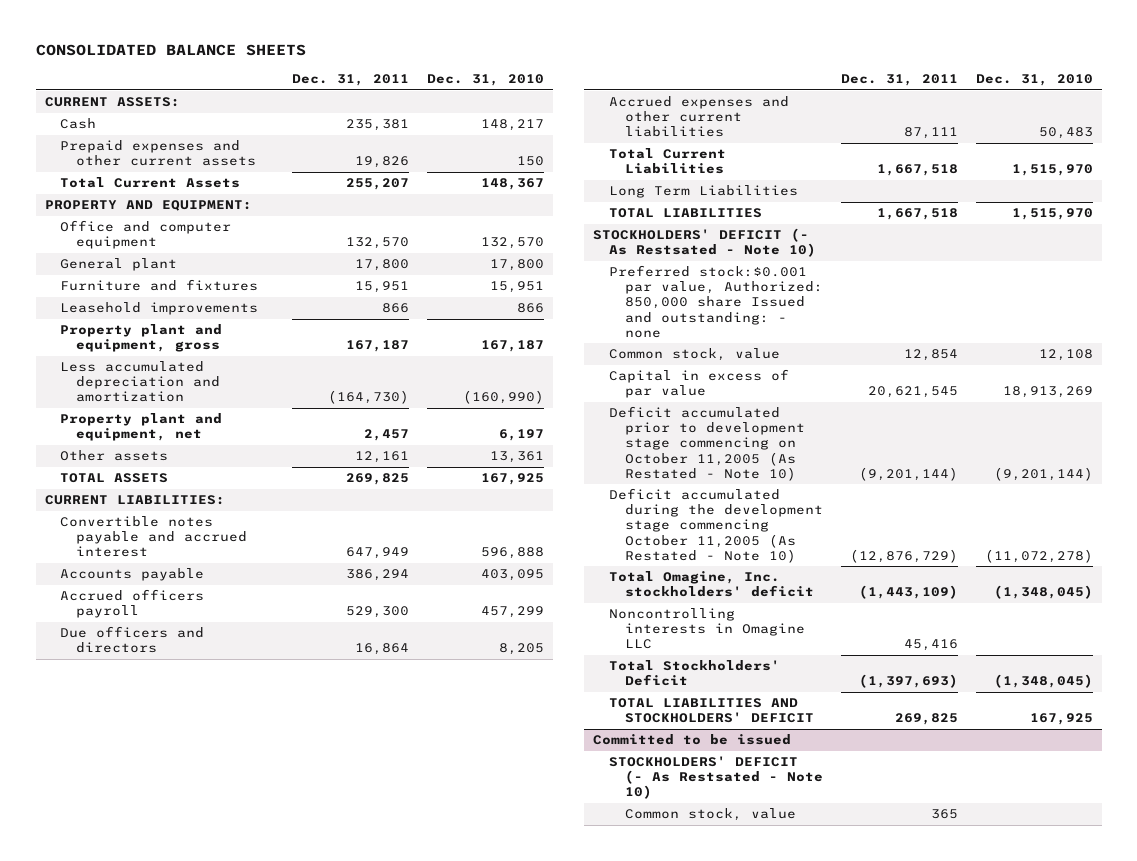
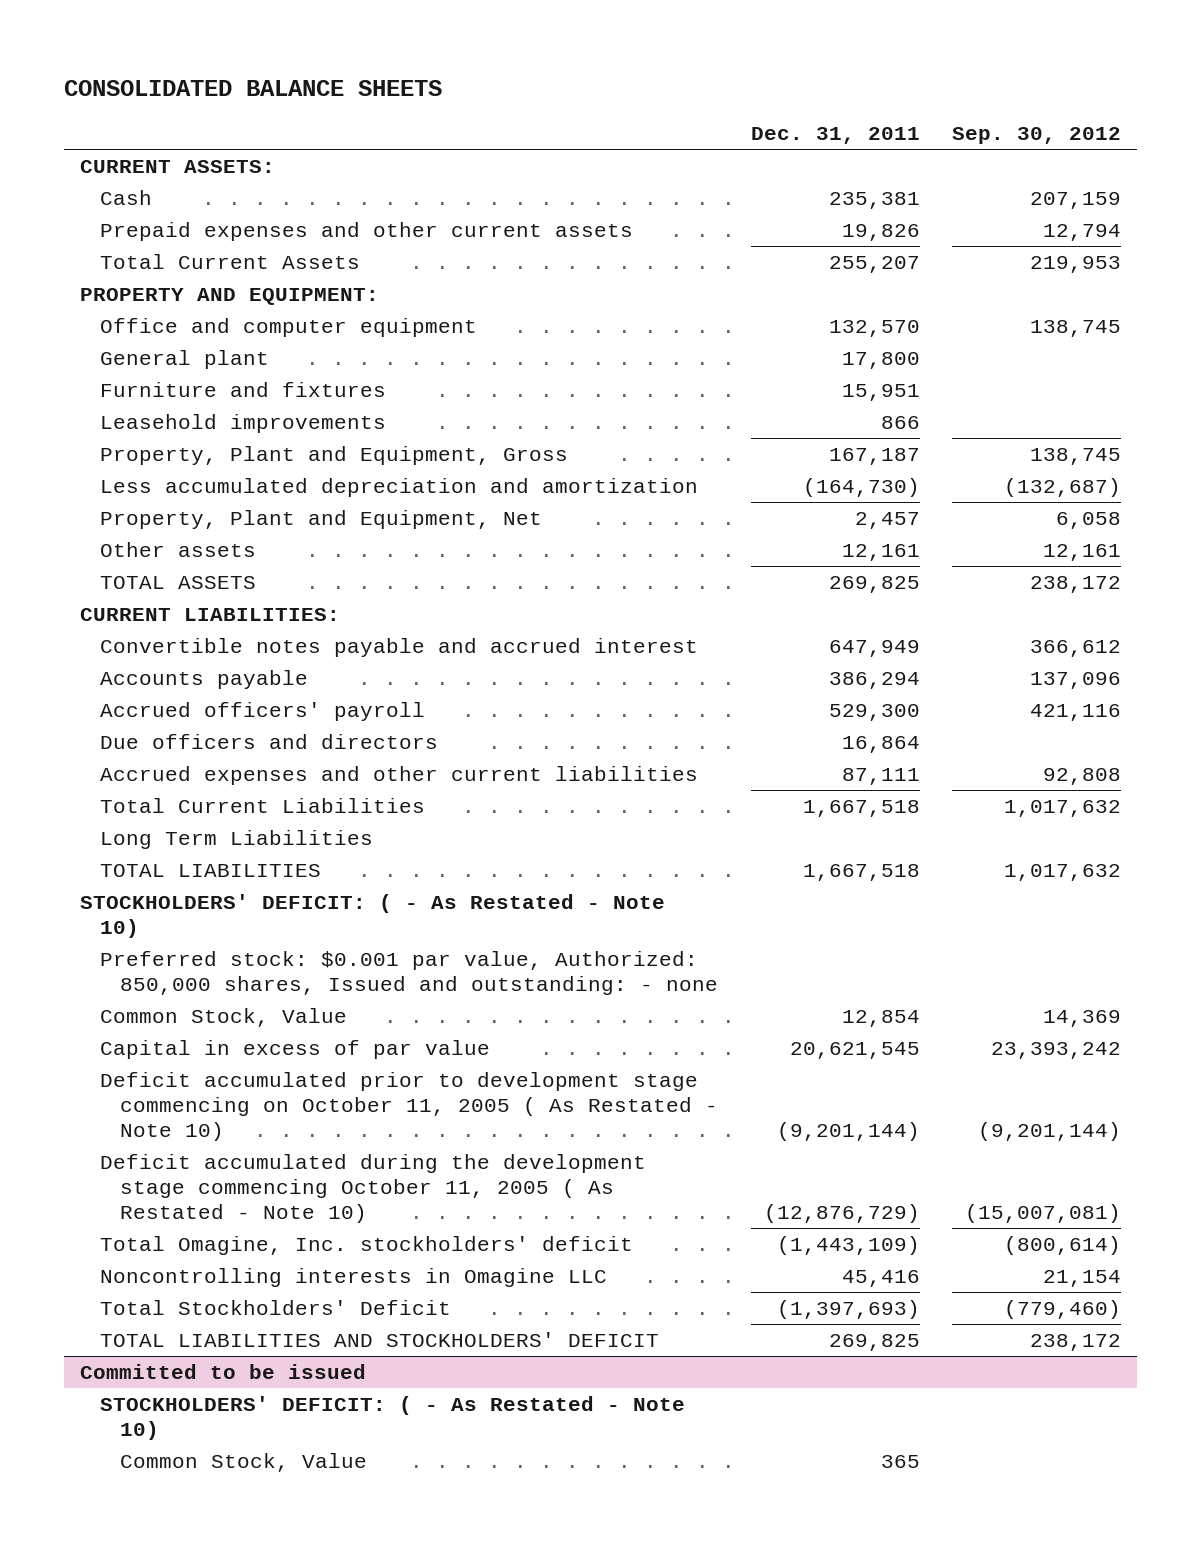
- | Dec. 31, 2011 | Dec. 31, 2010
+ | Dec. 31, 2011 | Sep. 30, 2012
- Property plant and equipment, gross | 167,187 | 167,187
+ Property, Plant and Equipment, Gross | 167,187 | 138,745
- Property plant and equipment, net | 2,457 | 6,197
+ Property, Plant and Equipment, Net | 2,457 | 6,058
- Accrued officers payroll | 529,300 | 457,299
+ Accrued officers' payroll | 529,300 | 421,116
- STOCKHOLDERS' DEFICIT (- As Restsated - Note 10)
- Preferred stock:$0.001 par value, Authorized: 850,000 share Issued and outstanding: - none
- Common stock, value | 12,854 | 12,108
+ STOCKHOLDERS' DEFICIT: ( - As Restated - Note 10)
+ Preferred stock: $0.001 par value, Authorized: 850,000 shares, Issued and outstanding: - none
+ Common Stock, Value | 12,854 | 14,369
- Deficit accumulated prior to development stage commencing on October 11,2005 (As Restated - Note 10) | (9,201,144) | (9,201,144)
- Deficit accumulated during the development stage commencing October 11,2005 (As Restated - Note 10) | (12,876,729) | (11,072,278)
+ Deficit accumulated prior to development stage commencing on October 11, 2005 ( As Restated - Note 10) | (9,201,144) | (9,201,144)
+ Deficit accumulated during the development stage commencing October 11, 2005 ( As Restated - Note 10) | (12,876,729) | (15,007,081)
@ Committed to be issued
- STOCKHOLDERS' DEFICIT (- As Restsated - Note 10)
- Common stock, value | 365 |
+ STOCKHOLDERS' DEFICIT: ( - As Restated - Note 10)
+ Common Stock, Value | 365 |

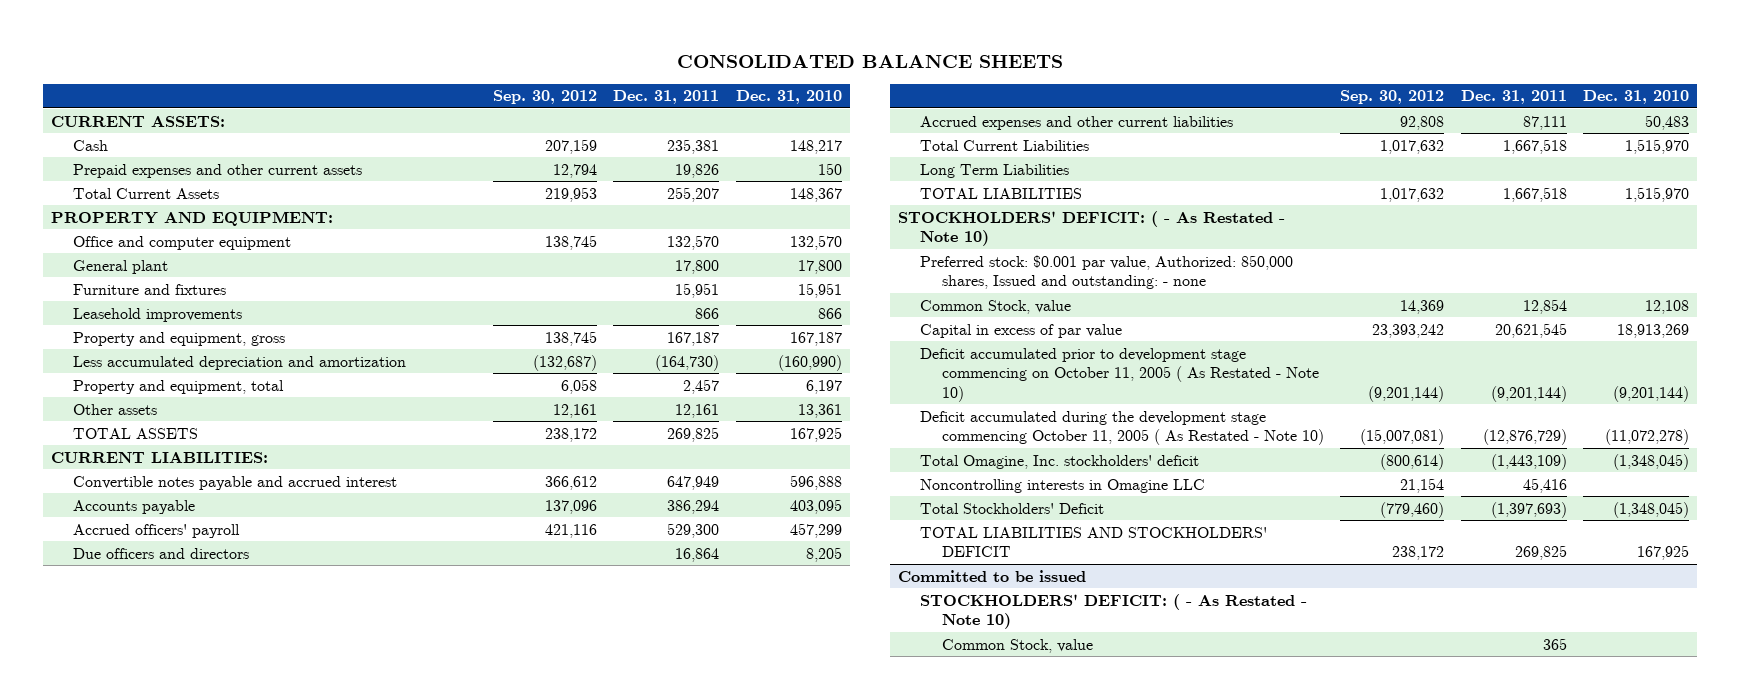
- | Dec. 31, 2011 | Sep. 30, 2012
+ | Sep. 30, 2012 | Dec. 31, 2011 | Dec. 31, 2010
- Property, Plant and Equipment, Gross | 167,187 | 138,745
+ Property and equipment, gross | 138,745 | 167,187 | 167,187
- Property, Plant and Equipment, Net | 2,457 | 6,058
+ Property and equipment, total | 6,058 | 2,457 | 6,197
- Common Stock, Value | 12,854 | 14,369
+ Common Stock, value | 14,369 | 12,854 | 12,108
@ Committed to be issued
- Common Stock, Value | 365 |
+ Common Stock, value | | 365 |

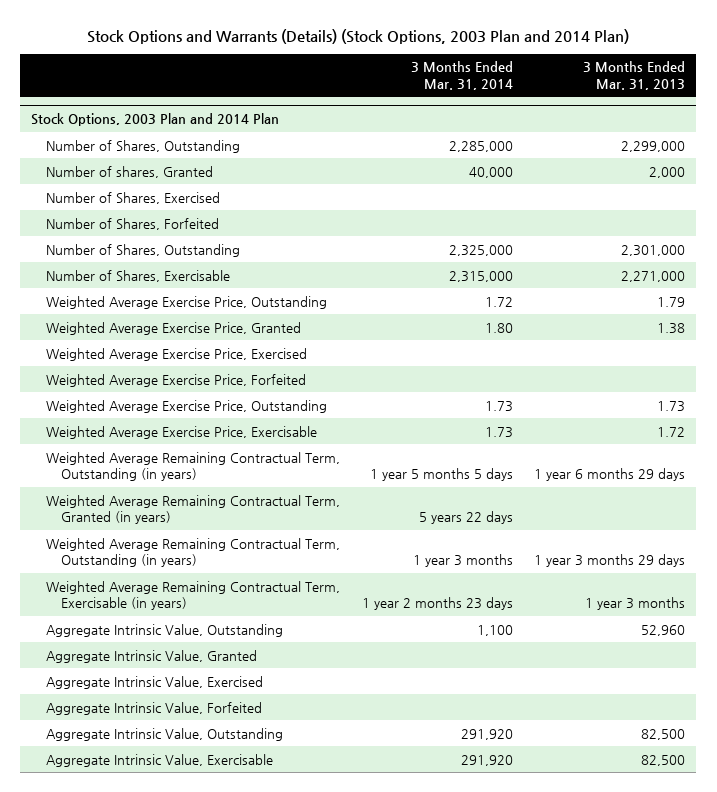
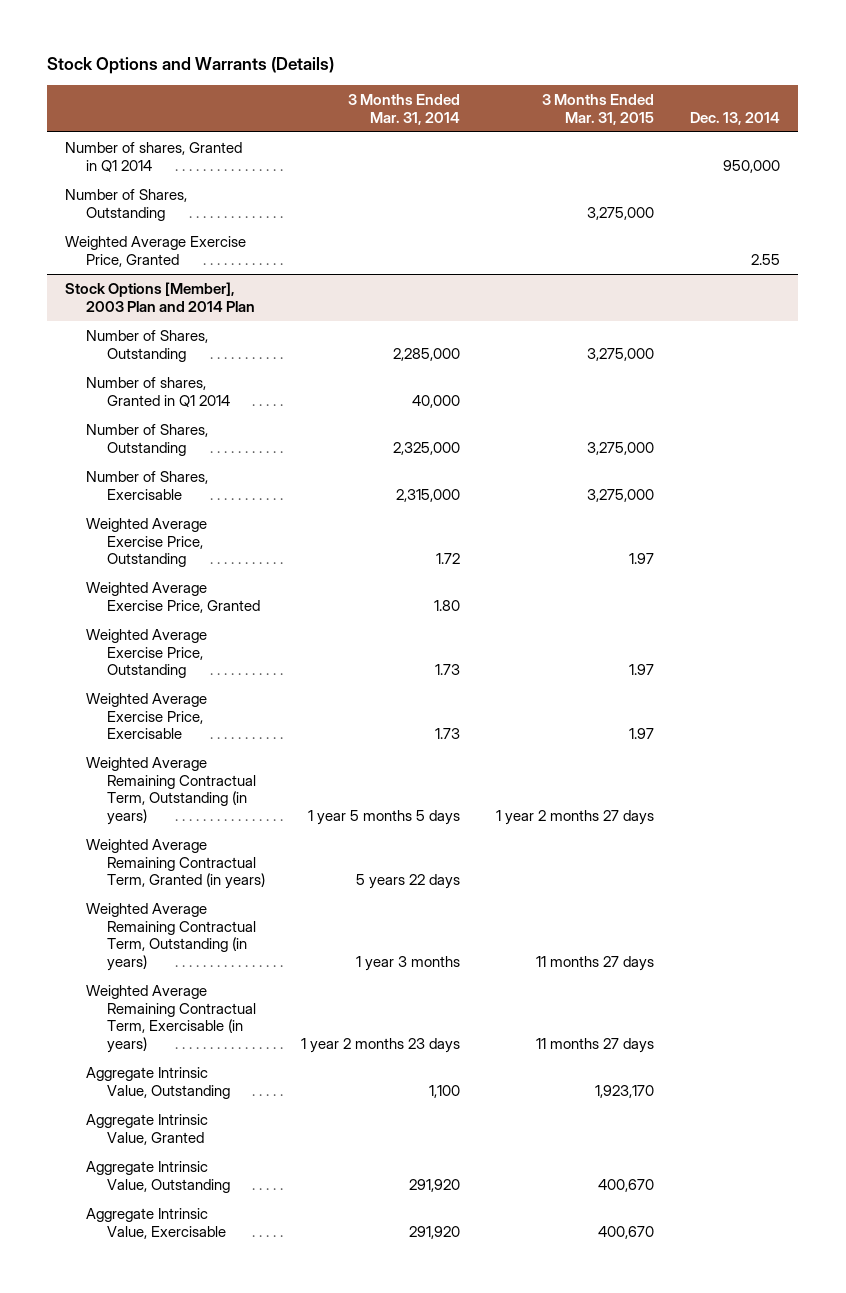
- Stock Options and Warrants (Details) (Stock Options, 2003 Plan and 2014 Plan)
+ Stock Options and Warrants (Details)
- | 3 Months Ended Mar. 31, 2014 | 3 Months Ended Mar. 31, 2013
+ | 3 Months Ended Mar. 31, 2014 | 3 Months Ended Mar. 31, 2015 | Dec. 13, 2014
- Stock Options, 2003 Plan and 2014 Plan
+ Number of shares, Granted in Q1 2014 | | | 950,000
+ Number of Shares, Outstanding | | 3,275,000 |
+ Weighted Average Exercise Price, Granted | | | 2.55
+ Stock Options [Member], 2003 Plan and 2014 Plan
- Number of shares, Granted | 40,000 | 2,000
- Number of Shares, Exercised
- Number of Shares, Forfeited
+ Number of shares, Granted in Q1 2014 | 40,000 | |
- Weighted Average Exercise Price, Exercised
- Weighted Average Exercise Price, Forfeited
- Aggregate Intrinsic Value, Exercised
- Aggregate Intrinsic Value, Forfeited

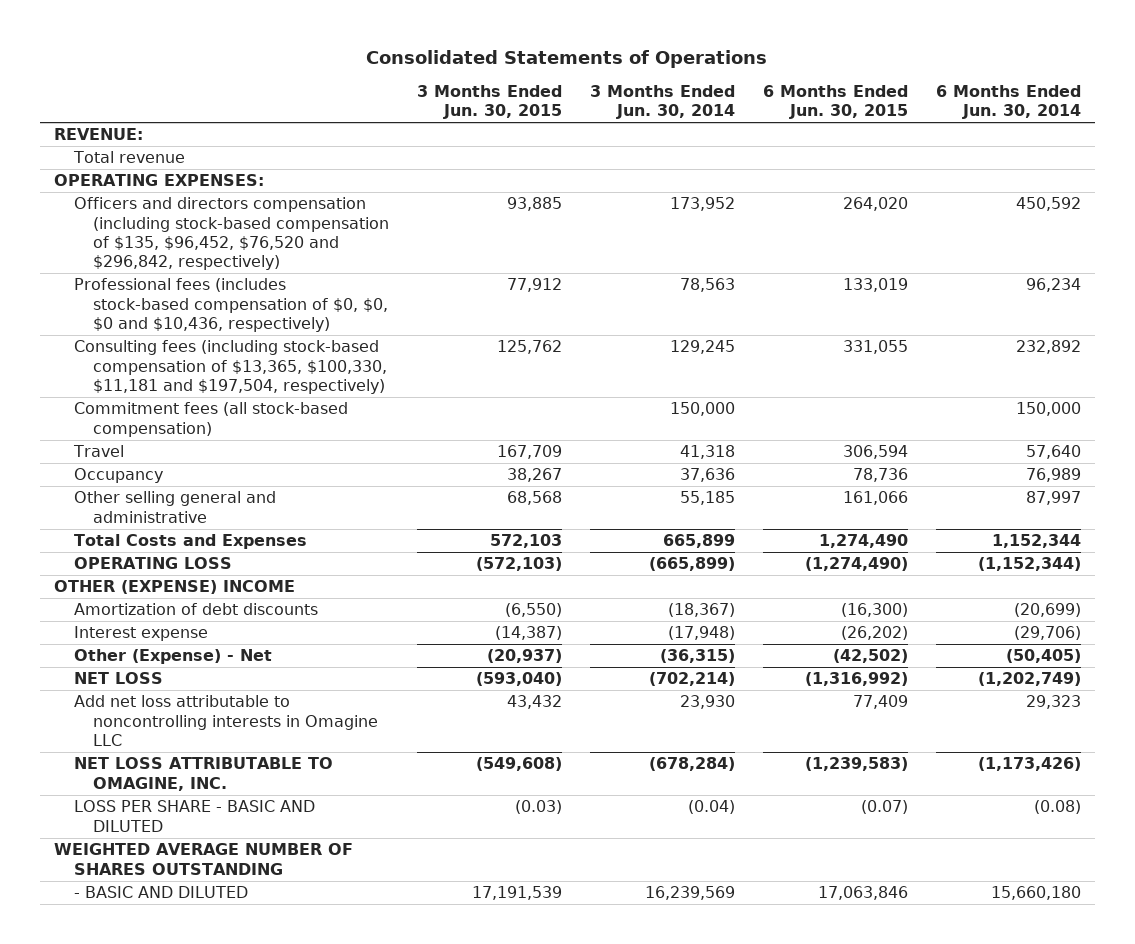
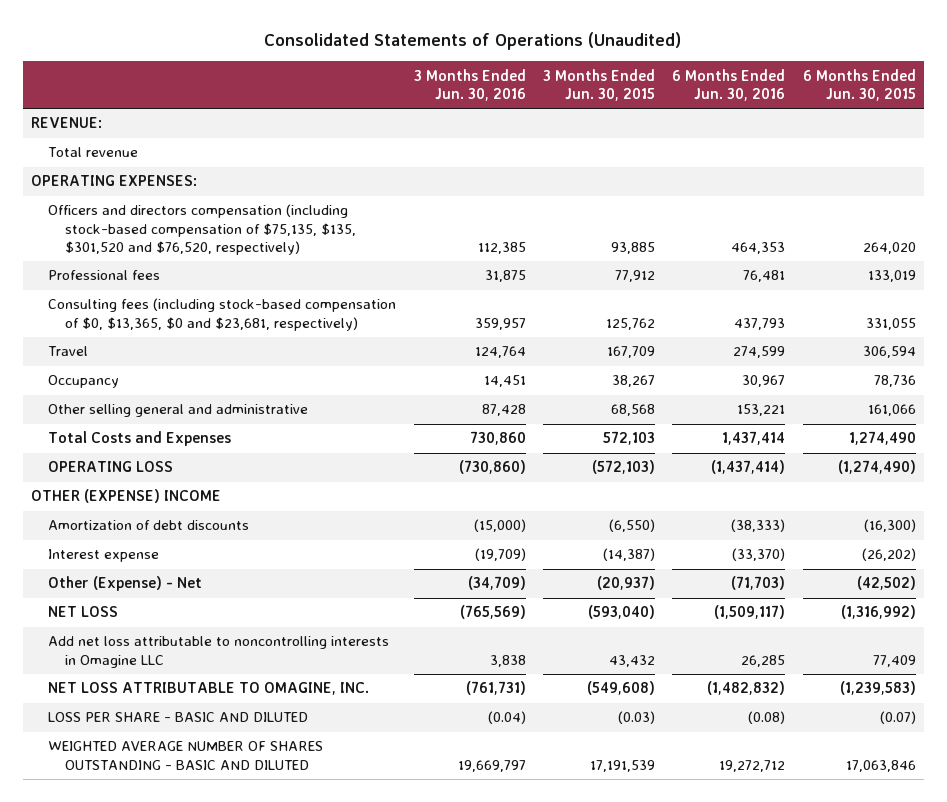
- Consolidated Statements of Operations
+ Consolidated Statements of Operations (Unaudited)
- | 3 Months Ended Jun. 30, 2015 | 3 Months Ended Jun. 30, 2014 | 6 Months Ended Jun. 30, 2015 | 6 Months Ended Jun. 30, 2014
+ | 3 Months Ended Jun. 30, 2016 | 3 Months Ended Jun. 30, 2015 | 6 Months Ended Jun. 30, 2016 | 6 Months Ended Jun. 30, 2015
- Officers and directors compensation (including stock-based compensation of $135, $96,452, $76,520 and $296,842, respectively) | 93,885 | 173,952 | 264,020 | 450,592
- Professional fees (includes stock-based compensation of $0, $0, $0 and $10,436, respectively) | 77,912 | 78,563 | 133,019 | 96,234
- Consulting fees (including stock-based compensation of $13,365, $100,330, $11,181 and $197,504, respectively) | 125,762 | 129,245 | 331,055 | 232,892
- Commitment fees (all stock-based compensation) | | 150,000 | | 150,000
+ Officers and directors compensation (including stock-based compensation of $75,135, $135, $301,520 and $76,520, respectively) | 112,385 | 93,885 | 464,353 | 264,020
+ Professional fees | 31,875 | 77,912 | 76,481 | 133,019
+ Consulting fees (including stock-based compensation of $0, $13,365, $0 and $23,681, respectively) | 359,957 | 125,762 | 437,793 | 331,055
- WEIGHTED AVERAGE NUMBER OF SHARES OUTSTANDING
- - BASIC AND DILUTED | 17,191,539 | 16,239,569 | 17,063,846 | 15,660,180
+ WEIGHTED AVERAGE NUMBER OF SHARES OUTSTANDING - BASIC AND DILUTED | 19,669,797 | 17,191,539 | 19,272,712 | 17,063,846

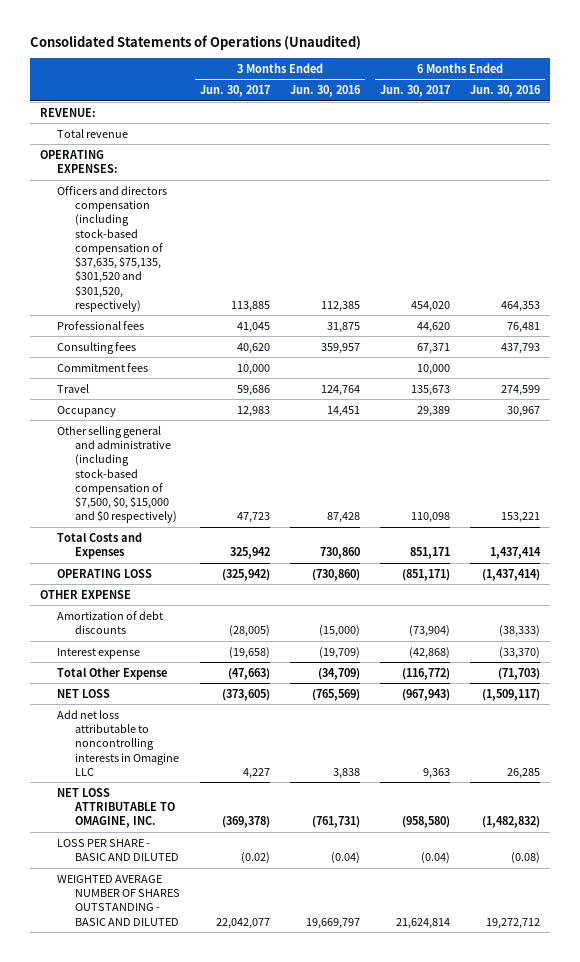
- | 3 Months Ended Jun. 30, 2016 | 3 Months Ended Jun. 30, 2015 | 6 Months Ended Jun. 30, 2016 | 6 Months Ended Jun. 30, 2015
+ | 3 Months Ended Jun. 30, 2017 | 3 Months Ended Jun. 30, 2016 | 6 Months Ended Jun. 30, 2017 | 6 Months Ended Jun. 30, 2016
- Officers and directors compensation (including stock-based compensation of $75,135, $135, $301,520 and $76,520, respectively) | 112,385 | 93,885 | 464,353 | 264,020
+ Officers and directors compensation (including stock-based compensation of $37,635, $75,135, $301,520 and $301,520, respectively) | 113,885 | 112,385 | 454,020 | 464,353
- Consulting fees (including stock-based compensation of $0, $13,365, $0 and $23,681, respectively) | 359,957 | 125,762 | 437,793 | 331,055
+ Consulting fees | 40,620 | 359,957 | 67,371 | 437,793
+ Commitment fees | 10,000 | | 10,000 |
- Other selling general and administrative | 87,428 | 68,568 | 153,221 | 161,066
+ Other selling general and administrative (including stock-based compensation of $7,500, $0, $15,000 and $0 respectively) | 47,723 | 87,428 | 110,098 | 153,221
- OTHER (EXPENSE) INCOME
+ OTHER EXPENSE
- Other (Expense) - Net | (34,709) | (20,937) | (71,703) | (42,502)
+ Total Other Expense | (47,663) | (34,709) | (116,772) | (71,703)

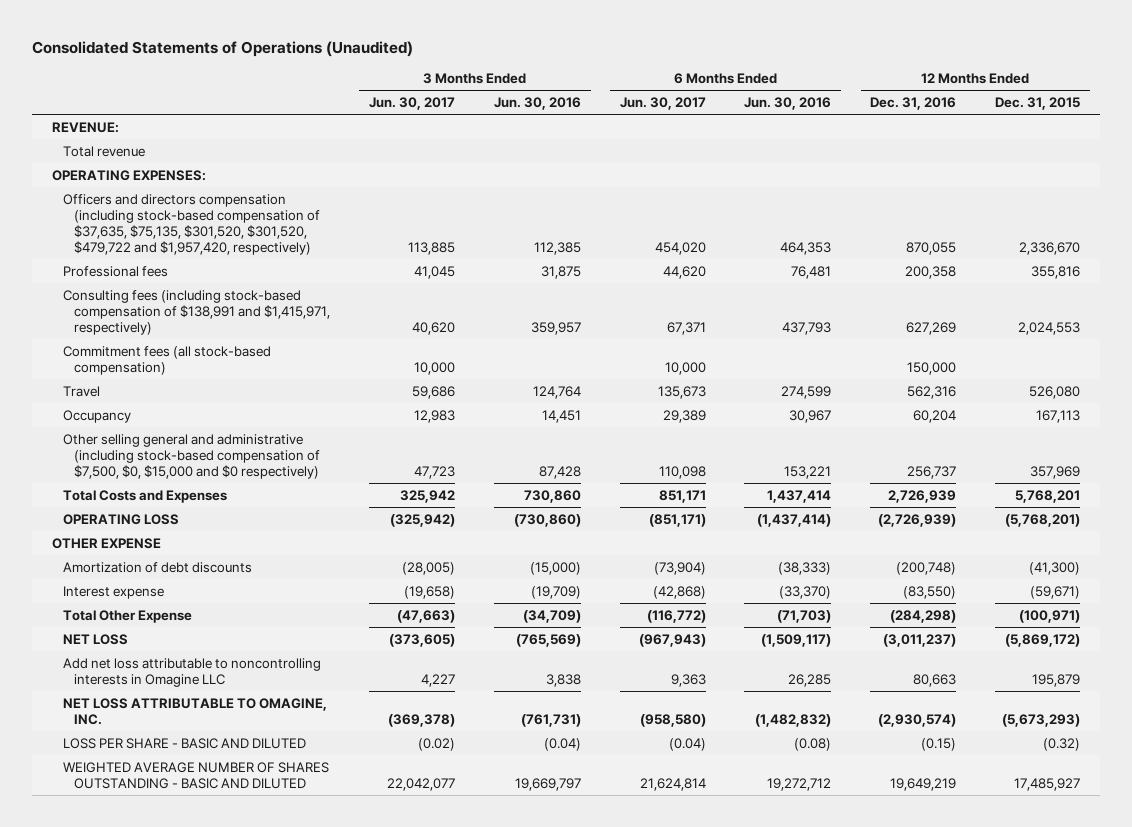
- | 3 Months Ended Jun. 30, 2017 | 3 Months Ended Jun. 30, 2016 | 6 Months Ended Jun. 30, 2017 | 6 Months Ended Jun. 30, 2016
+ | 3 Months Ended Jun. 30, 2017 | 3 Months Ended Jun. 30, 2016 | 6 Months Ended Jun. 30, 2017 | 6 Months Ended Jun. 30, 2016 | 12 Months Ended Dec. 31, 2016 | 12 Months Ended Dec. 31, 2015
- Officers and directors compensation (including stock-based compensation of $37,635, $75,135, $301,520 and $301,520, respectively) | 113,885 | 112,385 | 454,020 | 464,353
+ Officers and directors compensation (including stock-based compensation of $37,635, $75,135, $301,520, $301,520, $479,722 and $1,957,420, respectively) | 113,885 | 112,385 | 454,020 | 464,353 | 870,055 | 2,336,670
- Consulting fees | 40,620 | 359,957 | 67,371 | 437,793
- Commitment fees | 10,000 | | 10,000 |
+ Consulting fees (including stock-based compensation of $138,991 and $1,415,971, respectively) | 40,620 | 359,957 | 67,371 | 437,793 | 627,269 | 2,024,553
+ Commitment fees (all stock-based compensation) | 10,000 | | 10,000 | | 150,000 |

